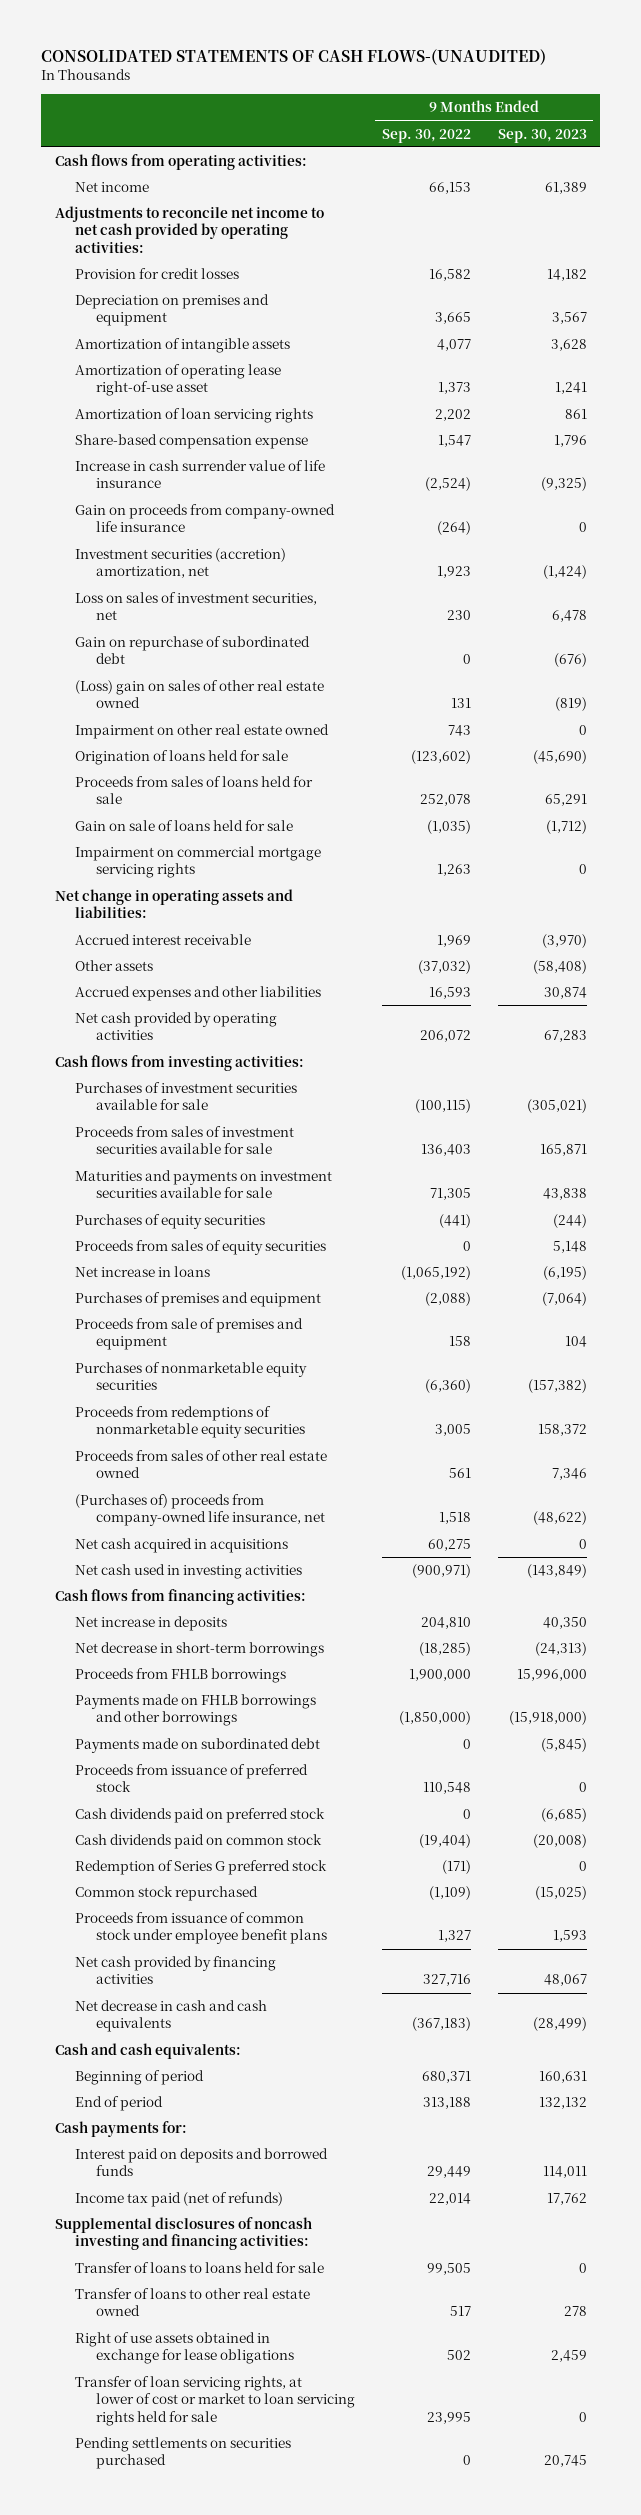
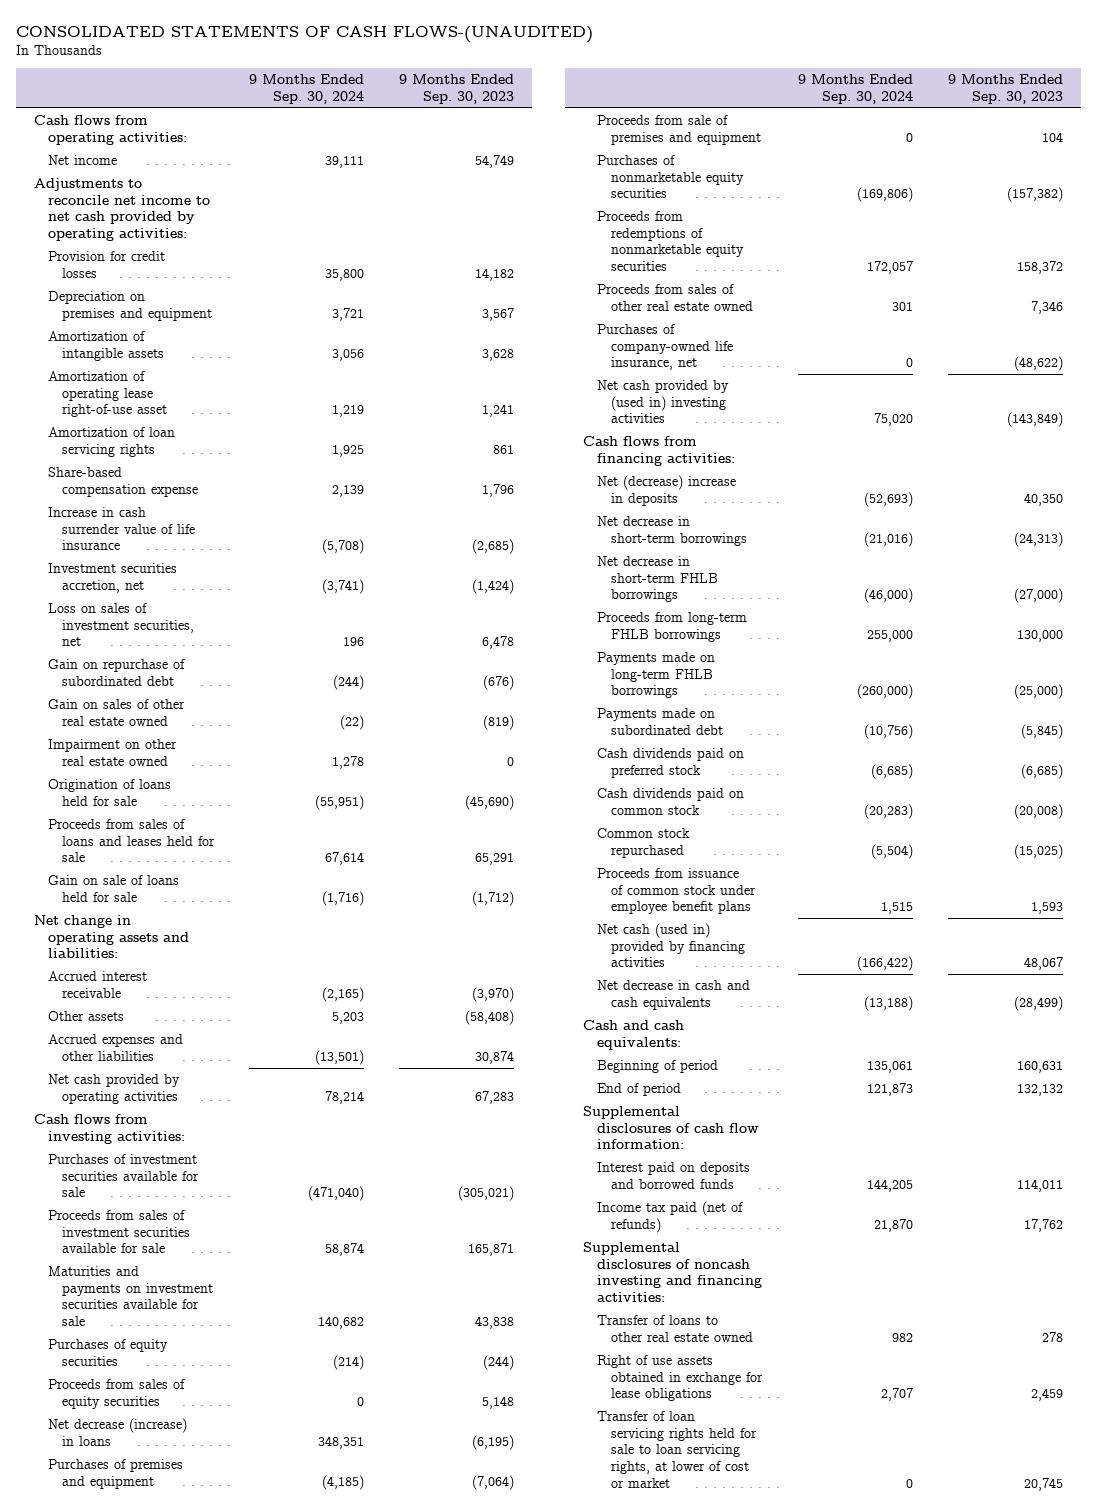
- | 9 Months Ended Sep. 30, 2022 | 9 Months Ended Sep. 30, 2023
+ | 9 Months Ended Sep. 30, 2024 | 9 Months Ended Sep. 30, 2023
- Net income | 66,153 | 61,389
+ Net income | 39,111 | 54,749
- Increase in cash surrender value of life insurance | (2,524) | (9,325)
- Gain on proceeds from company-owned life insurance | (264) | 0
- Investment securities (accretion) amortization, net | 1,923 | (1,424)
+ Increase in cash surrender value of life insurance | (5,708) | (2,685)
+ Investment securities accretion, net | (3,741) | (1,424)
- (Loss) gain on sales of other real estate owned | 131 | (819)
+ Gain on sales of other real estate owned | (22) | (819)
- Proceeds from sales of loans held for sale | 252,078 | 65,291
+ Proceeds from sales of loans and leases held for sale | 67,614 | 65,291
- Impairment on commercial mortgage servicing rights | 1,263 | 0
- Net increase in loans | (1,065,192) | (6,195)
+ Net decrease (increase) in loans | 348,351 | (6,195)
- (Purchases of) proceeds from company-owned life insurance, net | 1,518 | (48,622)
- Net cash acquired in acquisitions | 60,275 | 0
- Net cash used in investing activities | (900,971) | (143,849)
+ Purchases of company-owned life insurance, net | 0 | (48,622)
+ Net cash provided by (used in) investing activities | 75,020 | (143,849)
- Net increase in deposits | 204,810 | 40,350
+ Net (decrease) increase in deposits | (52,693) | 40,350
- Proceeds from FHLB borrowings | 1,900,000 | 15,996,000
- Payments made on FHLB borrowings and other borrowings | (1,850,000) | (15,918,000)
+ Net decrease in short-term FHLB borrowings | (46,000) | (27,000)
+ Proceeds from long-term FHLB borrowings | 255,000 | 130,000
+ Payments made on long-term FHLB borrowings | (260,000) | (25,000)
- Proceeds from issuance of preferred stock | 110,548 | 0
- Redemption of Series G preferred stock | (171) | 0
- Net cash provided by financing activities | 327,716 | 48,067
+ Net cash (used in) provided by financing activities | (166,422) | 48,067
- Cash payments for:
+ Supplemental disclosures of cash flow information:
- Transfer of loans to loans held for sale | 99,505 | 0
- Transfer of loan servicing rights, at lower of cost or market to loan servicing rights held for sale | 23,995 | 0
- Pending settlements on securities purchased | 0 | 20,745
+ Transfer of loan servicing rights held for sale to loan servicing rights, at lower of cost or market | 0 | 20,745

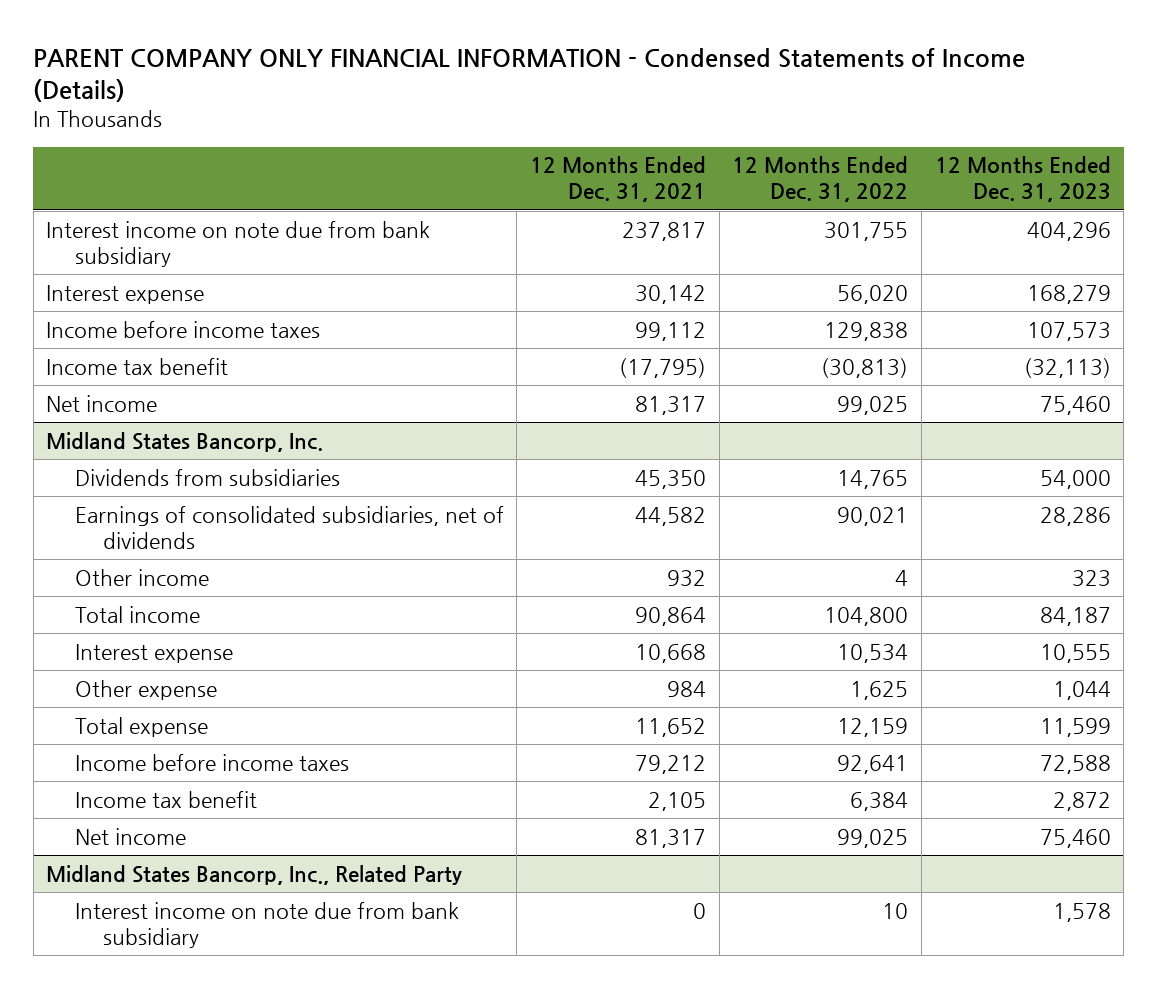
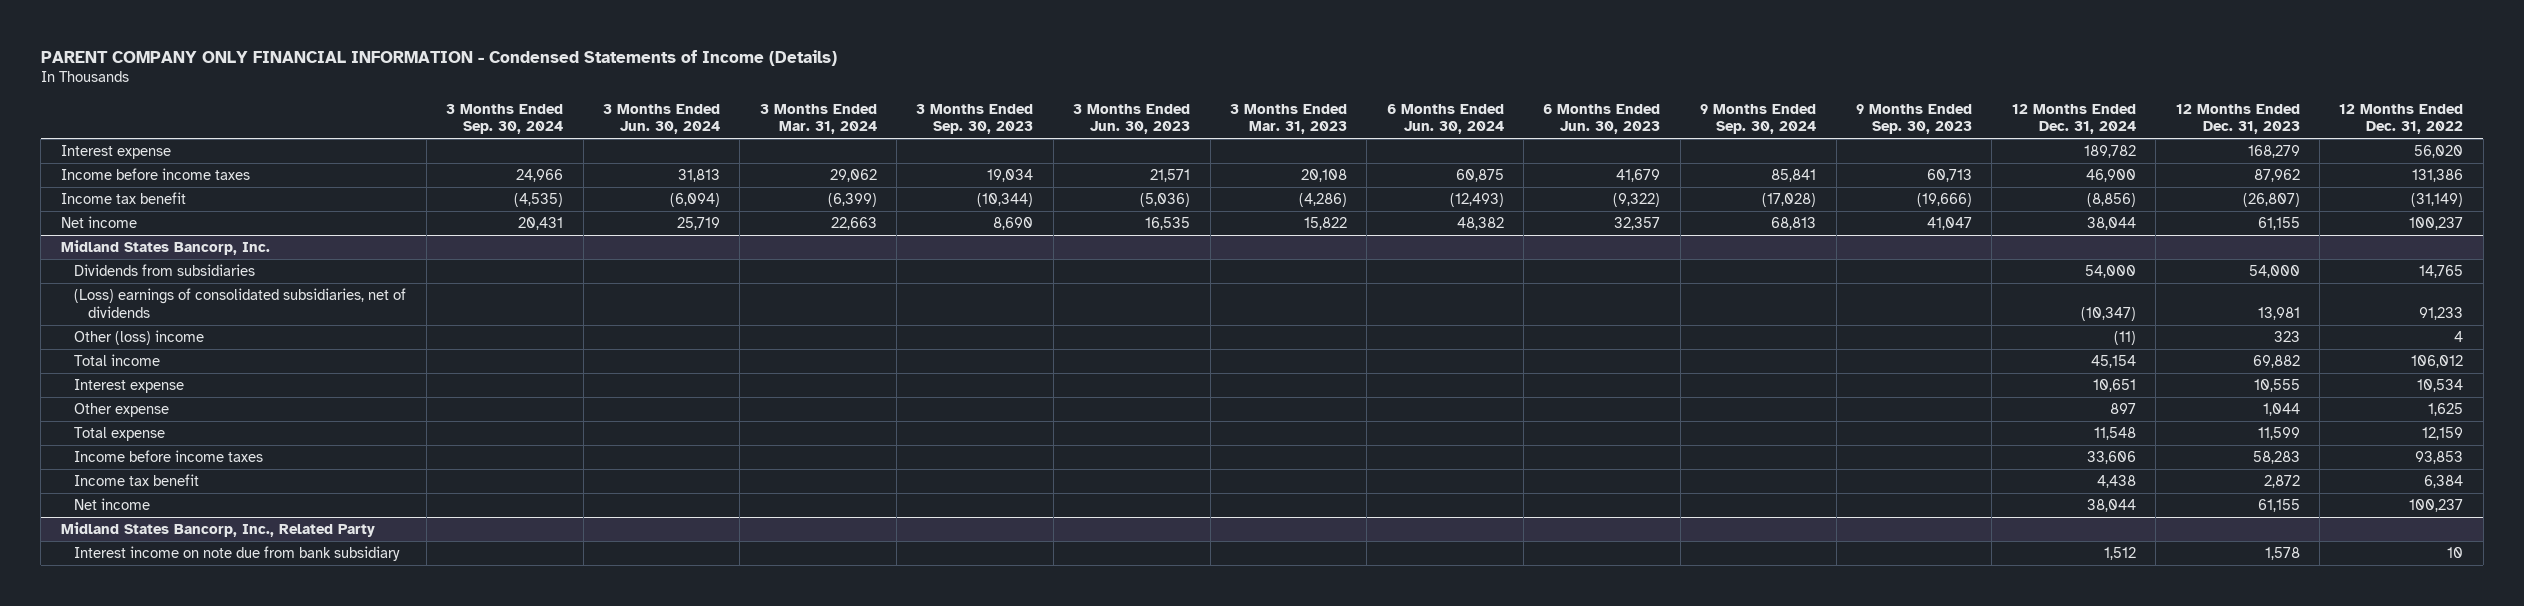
- | 12 Months Ended Dec. 31, 2021 | 12 Months Ended Dec. 31, 2022 | 12 Months Ended Dec. 31, 2023
+ | 3 Months Ended Sep. 30, 2024 | 3 Months Ended Jun. 30, 2024 | 3 Months Ended Mar. 31, 2024 | 3 Months Ended Sep. 30, 2023 | 3 Months Ended Jun. 30, 2023 | 3 Months Ended Mar. 31, 2023 | 6 Months Ended Jun. 30, 2024 | 6 Months Ended Jun. 30, 2023 | 9 Months Ended Sep. 30, 2024 | 9 Months Ended Sep. 30, 2023 | 12 Months Ended Dec. 31, 2024 | 12 Months Ended Dec. 31, 2023 | 12 Months Ended Dec. 31, 2022
- Interest income on note due from bank subsidiary | 237,817 | 301,755 | 404,296
- Income before income taxes | 99,112 | 129,838 | 107,573
- Income tax benefit | (17,795) | (30,813) | (32,113)
- Net income | 81,317 | 99,025 | 75,460
+ Income before income taxes | 24,966 | 31,813 | 29,062 | 19,034 | 21,571 | 20,108 | 60,875 | 41,679 | 85,841 | 60,713 | 46,900 | 87,962 | 131,386
+ Income tax benefit | (4,535) | (6,094) | (6,399) | (10,344) | (5,036) | (4,286) | (12,493) | (9,322) | (17,028) | (19,666) | (8,856) | (26,807) | (31,149)
+ Net income | 20,431 | 25,719 | 22,663 | 8,690 | 16,535 | 15,822 | 48,382 | 32,357 | 68,813 | 41,047 | 38,044 | 61,155 | 100,237
@ Midland States Bancorp, Inc.
- Earnings of consolidated subsidiaries, net of dividends | 44,582 | 90,021 | 28,286
- Other income | 932 | 4 | 323
- Total income | 90,864 | 104,800 | 84,187
+ (Loss) earnings of consolidated subsidiaries, net of dividends | | | | | | | | | | | (10,347) | 13,981 | 91,233
+ Other (loss) income | | | | | | | | | | | (11) | 323 | 4
+ Total income | | | | | | | | | | | 45,154 | 69,882 | 106,012
- Income before income taxes | 79,212 | 92,641 | 72,588
+ Income before income taxes | | | | | | | | | | | 33,606 | 58,283 | 93,853
- Net income | 81,317 | 99,025 | 75,460
+ Net income | | | | | | | | | | | 38,044 | 61,155 | 100,237

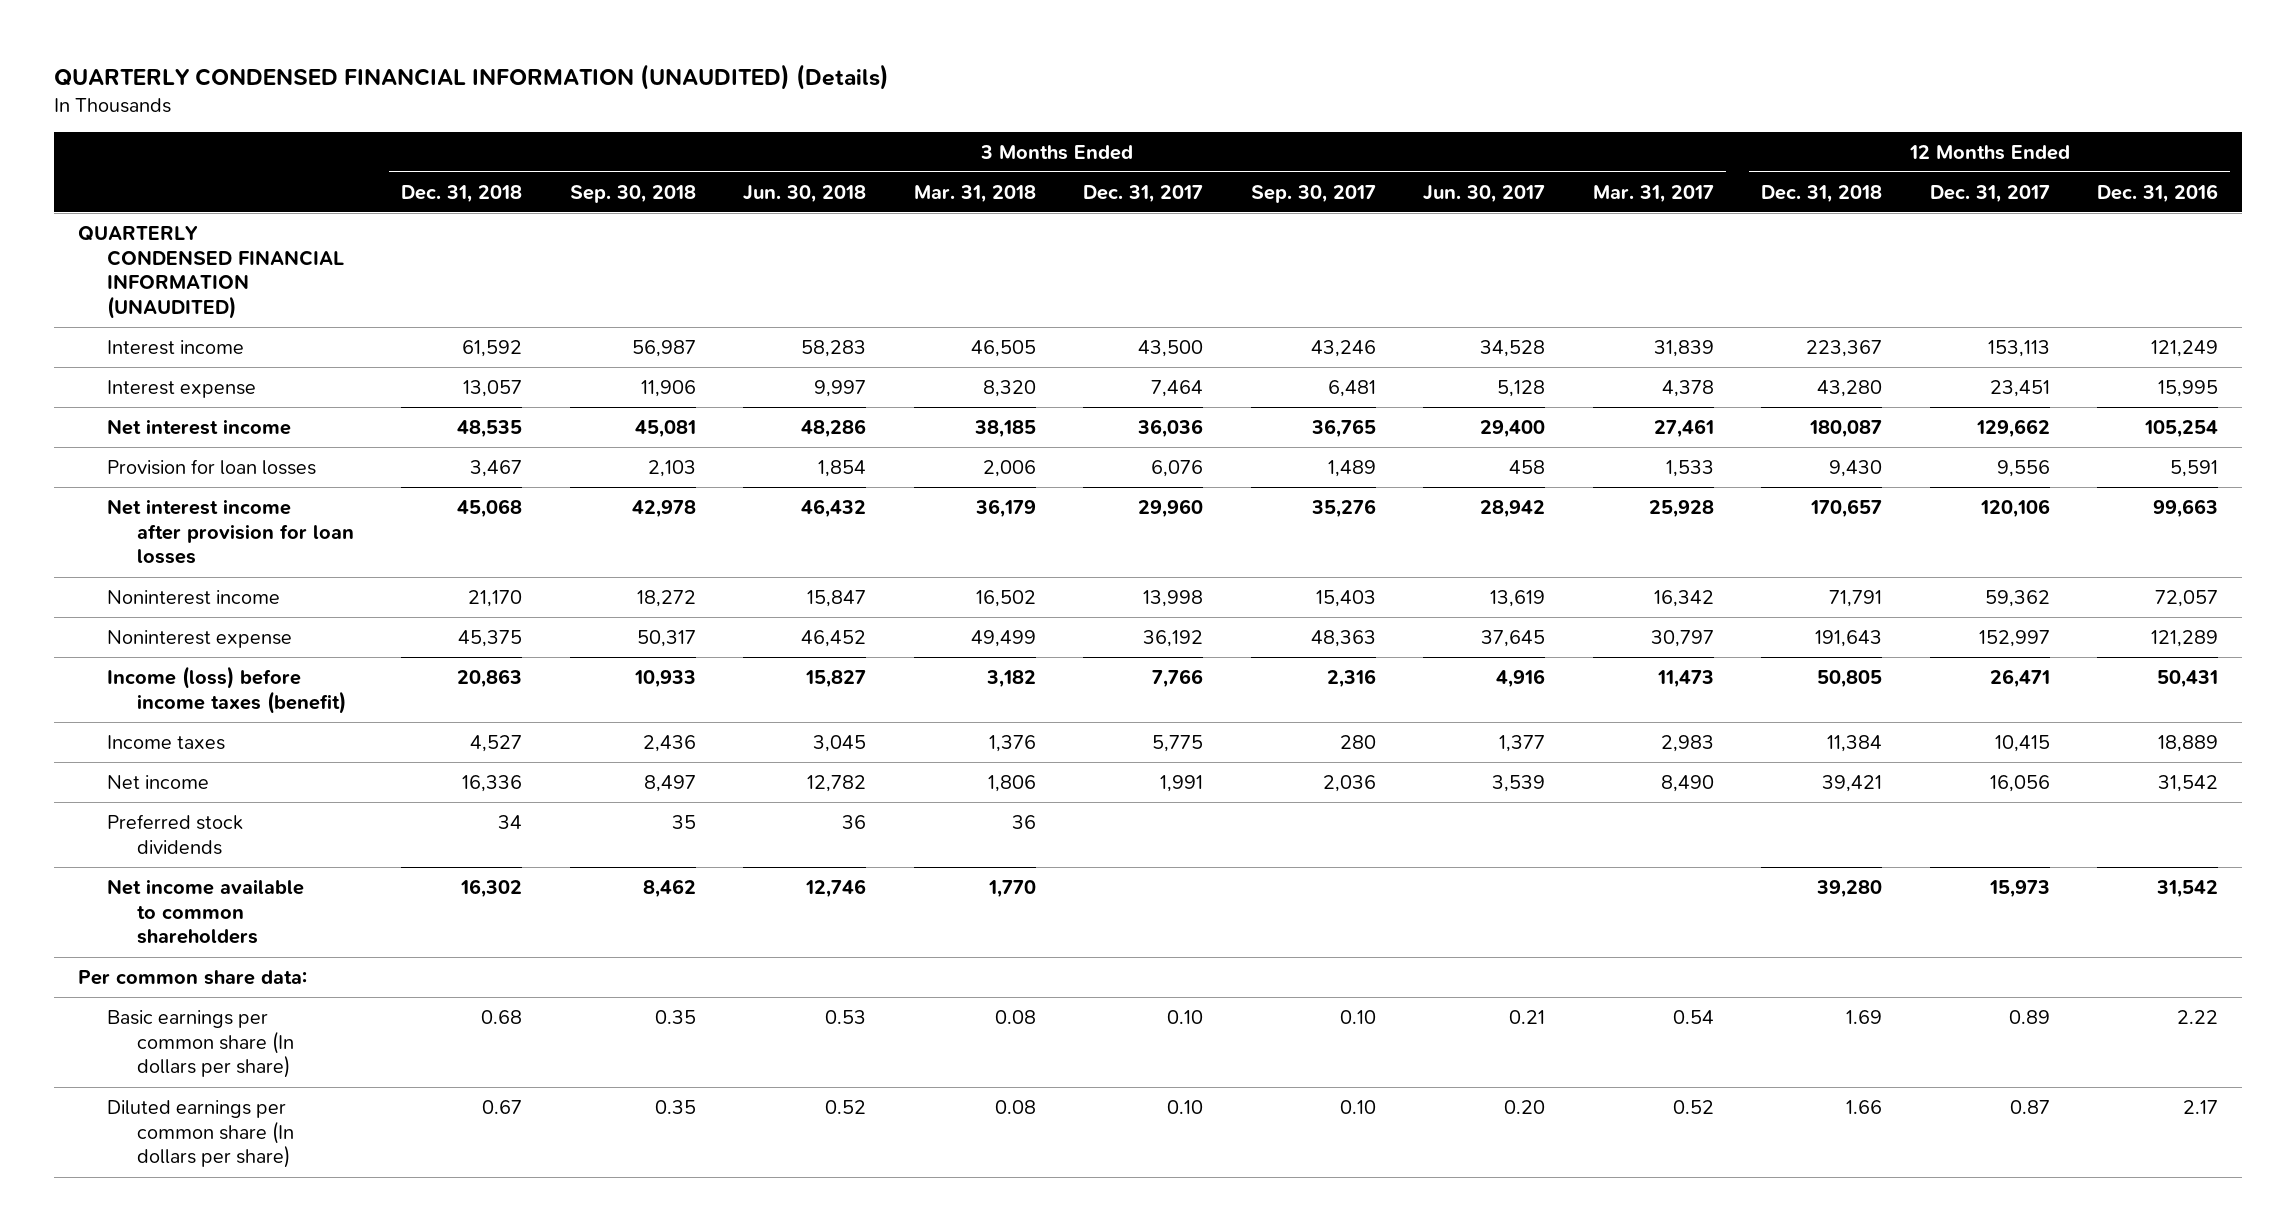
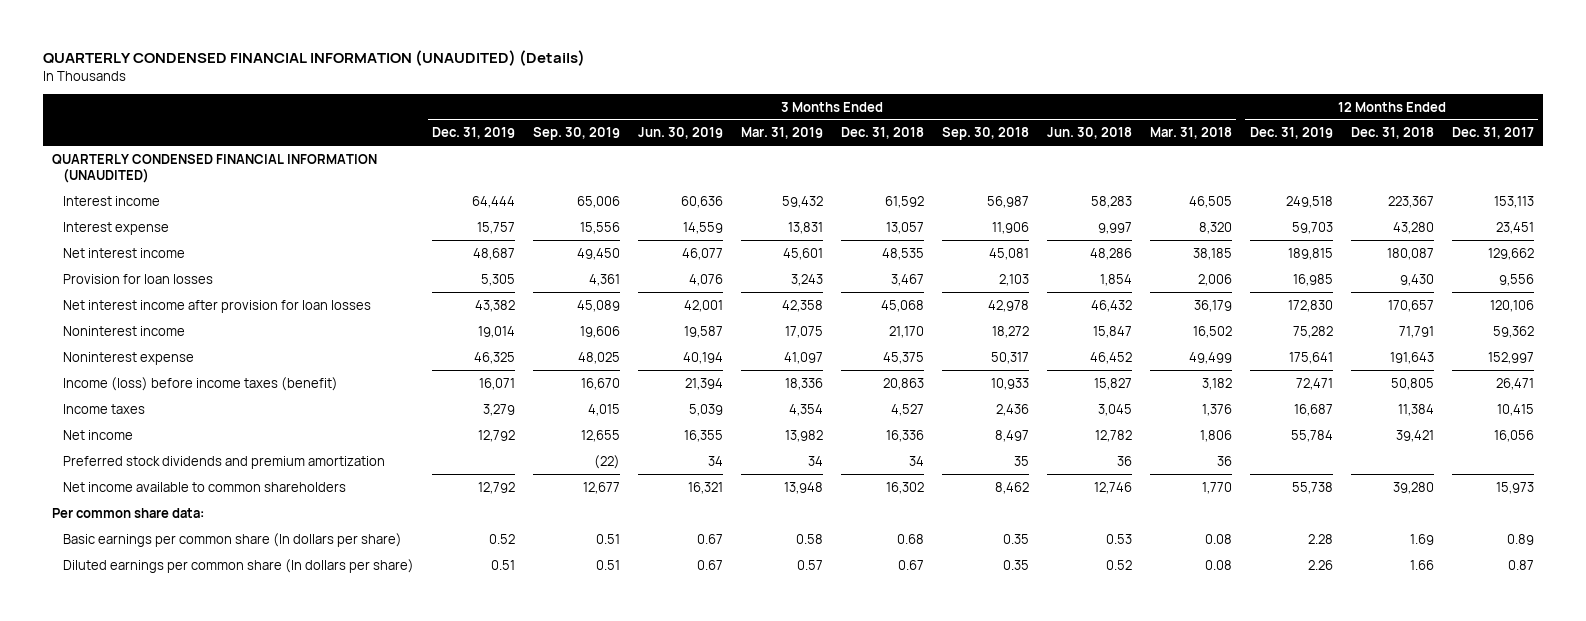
- | 3 Months Ended Dec. 31, 2018 | 3 Months Ended Sep. 30, 2018 | 3 Months Ended Jun. 30, 2018 | 3 Months Ended Mar. 31, 2018 | 3 Months Ended Dec. 31, 2017 | 3 Months Ended Sep. 30, 2017 | 3 Months Ended Jun. 30, 2017 | 3 Months Ended Mar. 31, 2017 | 12 Months Ended Dec. 31, 2018 | 12 Months Ended Dec. 31, 2017 | 12 Months Ended Dec. 31, 2016
+ | 3 Months Ended Dec. 31, 2019 | 3 Months Ended Sep. 30, 2019 | 3 Months Ended Jun. 30, 2019 | 3 Months Ended Mar. 31, 2019 | 3 Months Ended Dec. 31, 2018 | 3 Months Ended Sep. 30, 2018 | 3 Months Ended Jun. 30, 2018 | 3 Months Ended Mar. 31, 2018 | 12 Months Ended Dec. 31, 2019 | 12 Months Ended Dec. 31, 2018 | 12 Months Ended Dec. 31, 2017
- Preferred stock dividends | 34 | 35 | 36 | 36 | | | | | | |
+ Preferred stock dividends and premium amortization | | (22) | 34 | 34 | 34 | 35 | 36 | 36 | | |

